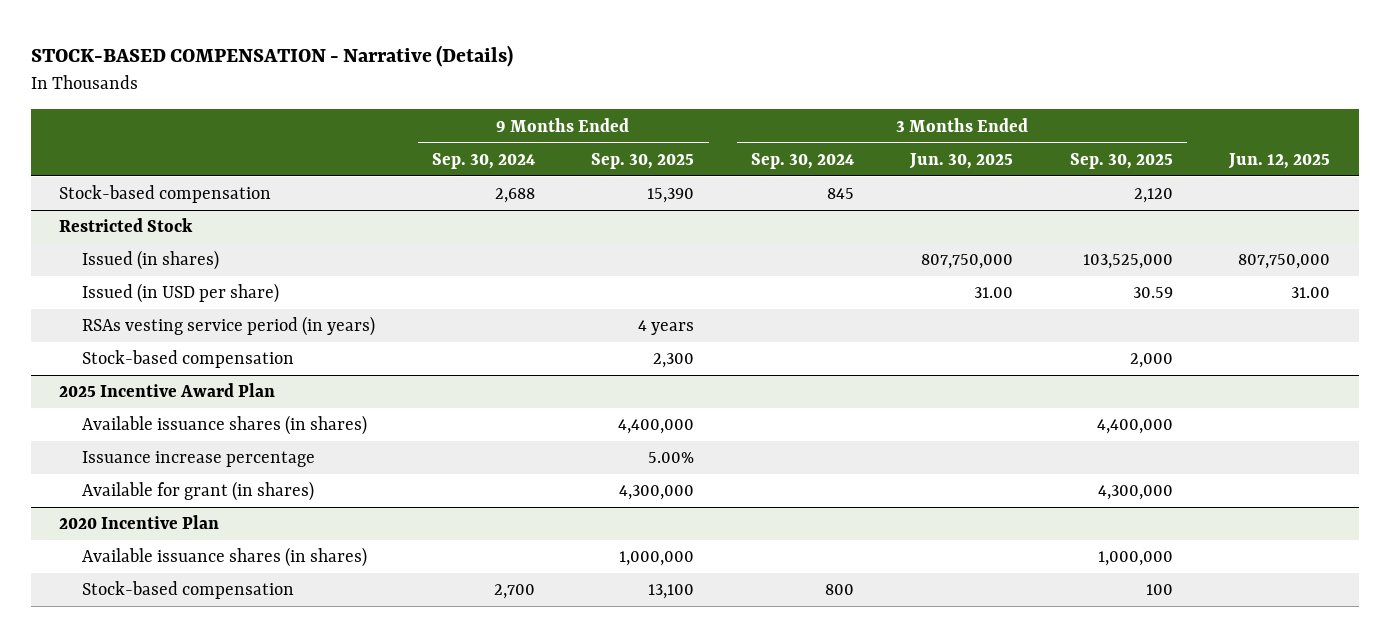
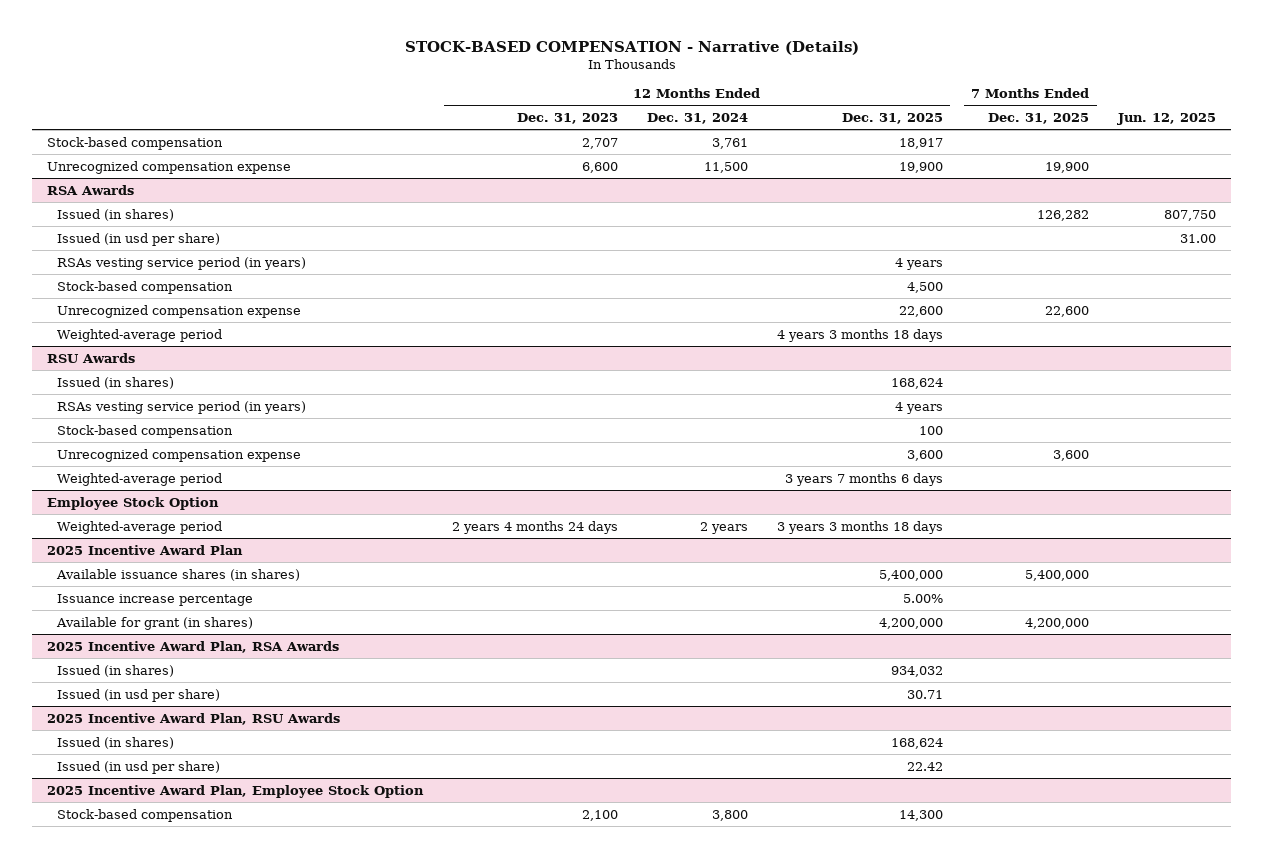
- | 9 Months Ended Sep. 30, 2024 | 9 Months Ended Sep. 30, 2025 | 3 Months Ended Sep. 30, 2024 | 3 Months Ended Jun. 30, 2025 | 3 Months Ended Sep. 30, 2025 | Jun. 12, 2025
+ | 12 Months Ended Dec. 31, 2023 | 12 Months Ended Dec. 31, 2024 | 12 Months Ended Dec. 31, 2025 | 7 Months Ended Dec. 31, 2025 | Jun. 12, 2025
- Restricted Stock
- Issued (in shares) | | | | 807,750,000 | 103,525,000 | 807,750,000
- Issued (in USD per share) | | | | 31.00 | 30.59 | 31.00
+ Unrecognized compensation expense | 6,600 | 11,500 | 19,900 | 19,900 |
+ RSA Awards
+ Issued (in shares) | | | | 126,282 | 807,750
+ Issued (in usd per share) | | | | | 31.00
+ Unrecognized compensation expense | | | 22,600 | 22,600 |
+ Weighted-average period | | | 4 years 3 months 18 days | |
+ RSU Awards
+ Issued (in shares) | | | 168,624 | |
+ RSAs vesting service period (in years) | | | 4 years | |
+ Stock-based compensation | | | 100 | |
+ Unrecognized compensation expense | | | 3,600 | 3,600 |
+ Weighted-average period | | | 3 years 7 months 6 days | |
+ Employee Stock Option
+ Weighted-average period | 2 years 4 months 24 days | 2 years | 3 years 3 months 18 days | |
- 2020 Incentive Plan
- Available issuance shares (in shares) | | 1,000,000 | | | 1,000,000 |
- Stock-based compensation | 2,700 | 13,100 | 800 | | 100 |
+ 2025 Incentive Award Plan, RSA Awards
+ Issued (in shares) | | | 934,032 | |
+ Issued (in usd per share) | | | 30.71 | |
+ 2025 Incentive Award Plan, RSU Awards
+ Issued (in shares) | | | 168,624 | |
+ Issued (in usd per share) | | | 22.42 | |
+ 2025 Incentive Award Plan, Employee Stock Option
+ Stock-based compensation | 2,100 | 3,800 | 14,300 | |

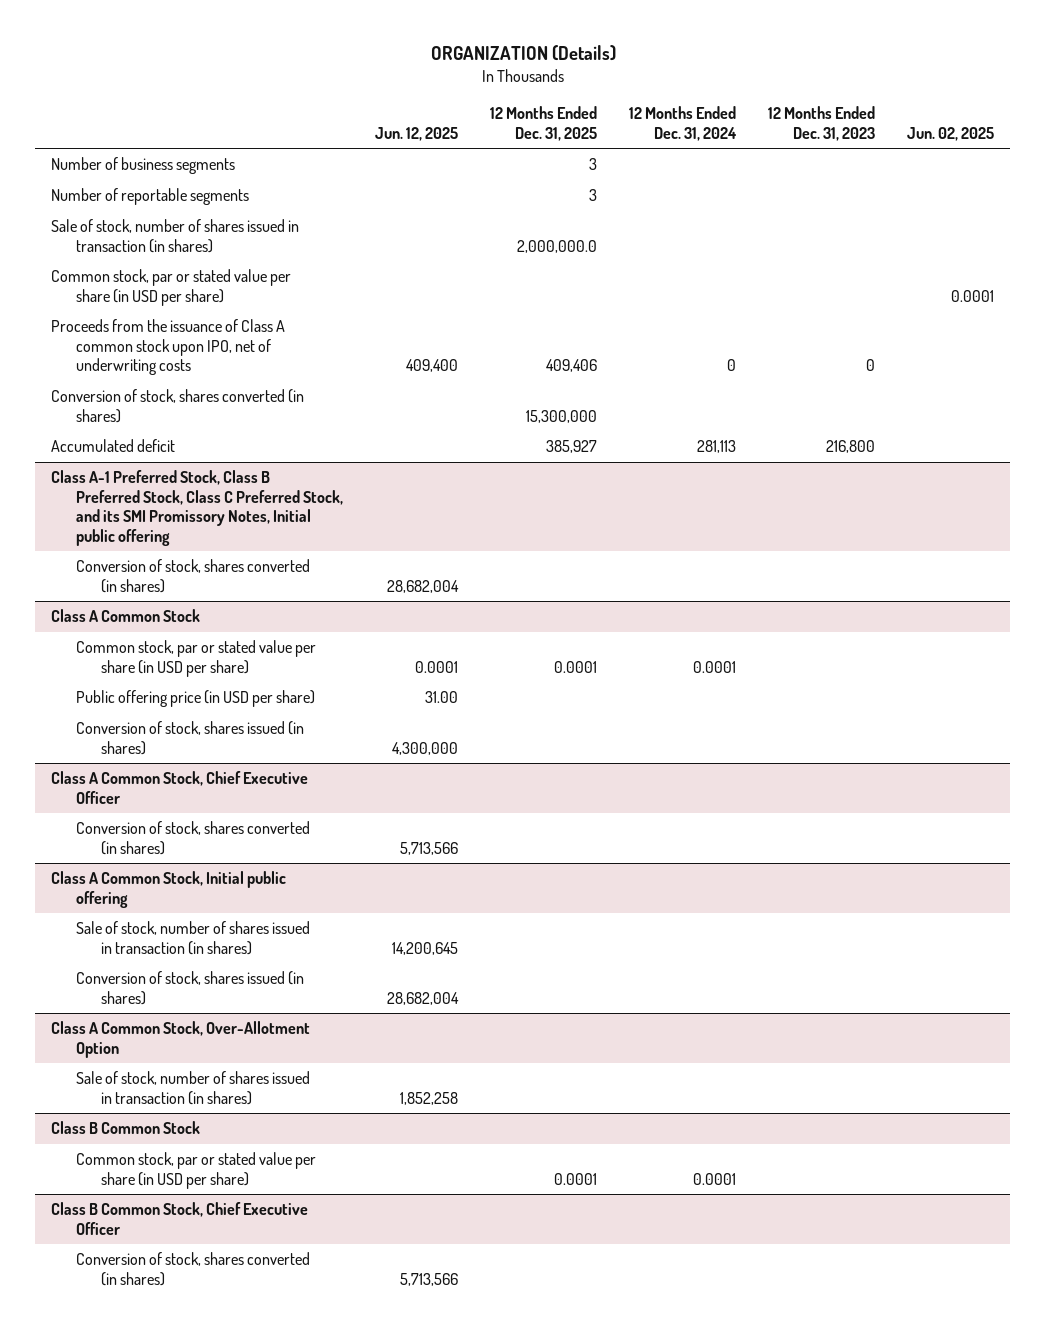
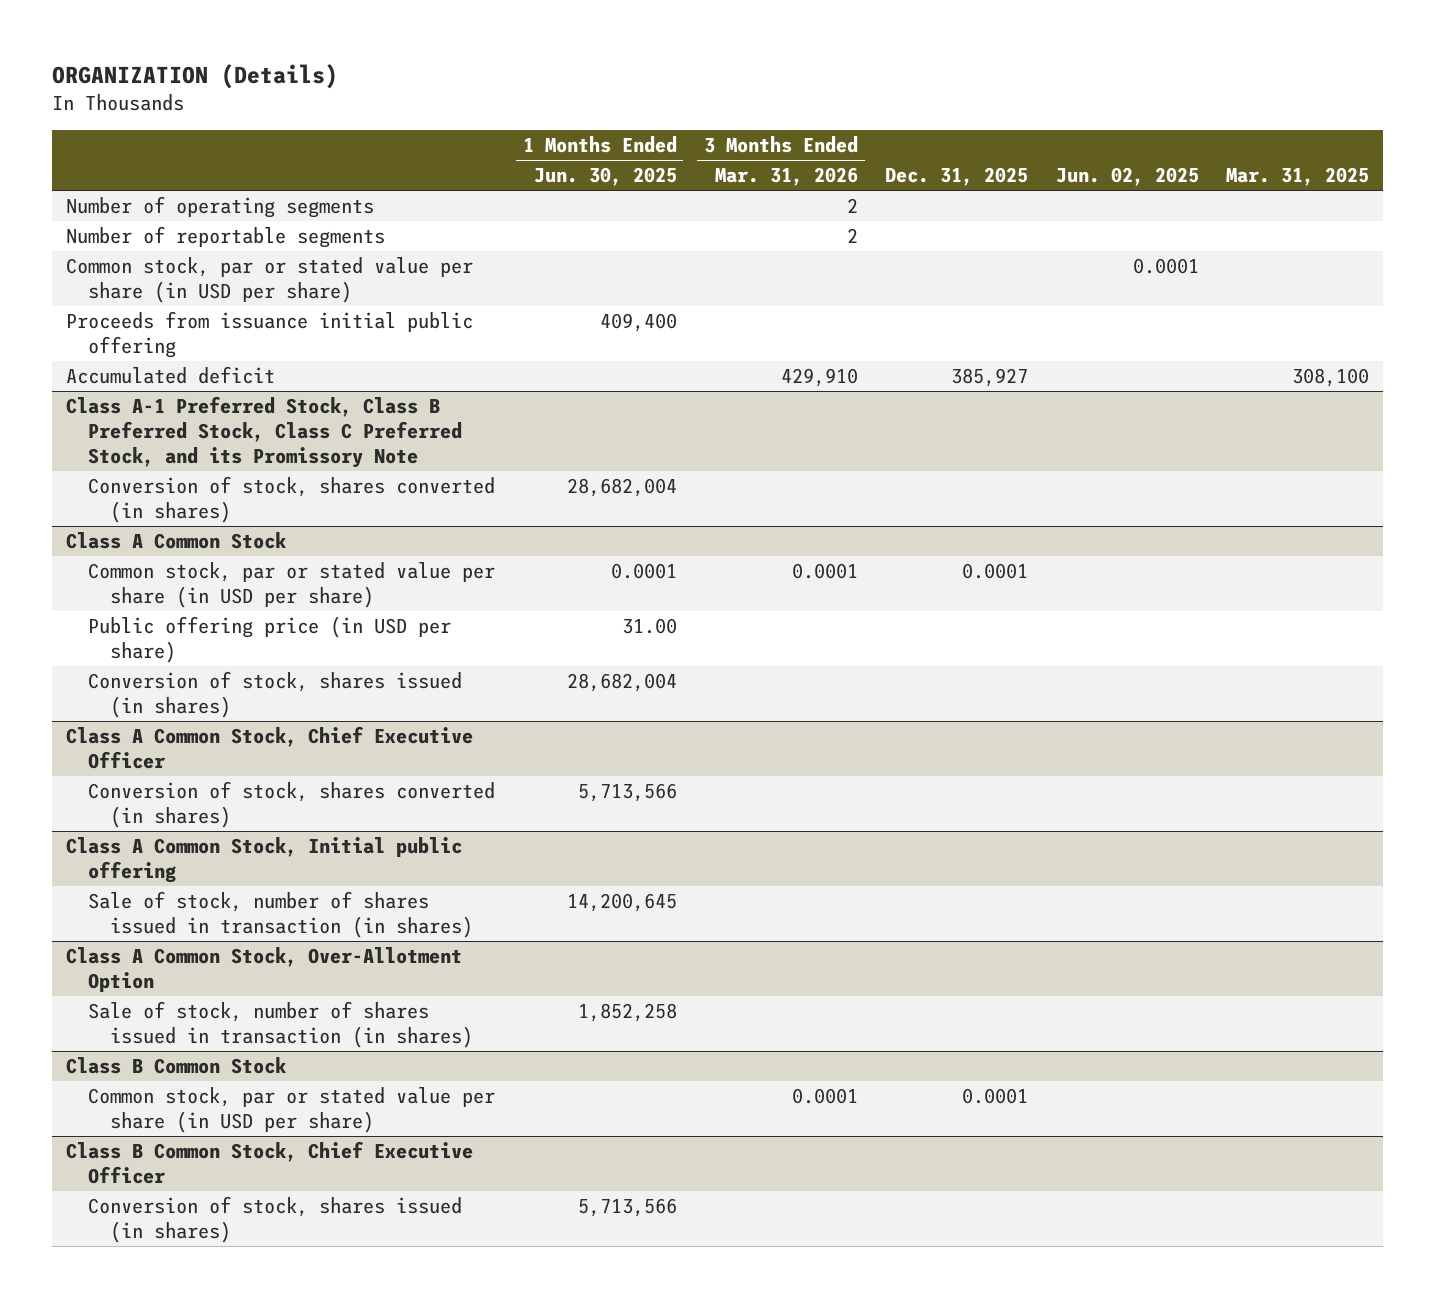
- | Jun. 12, 2025 | 12 Months Ended Dec. 31, 2025 | 12 Months Ended Dec. 31, 2024 | 12 Months Ended Dec. 31, 2023 | Jun. 02, 2025
+ | 1 Months Ended Jun. 30, 2025 | 3 Months Ended Mar. 31, 2026 | Dec. 31, 2025 | Jun. 02, 2025 | Mar. 31, 2025
- Number of business segments | | 3 | | |
+ Number of operating segments | | 2 | | |
- Sale of stock, number of shares issued in transaction (in shares) | | 2,000,000.0 | | |
- Proceeds from the issuance of Class A common stock upon IPO, net of underwriting costs | 409,400 | 409,406 | 0 | 0 |
- Conversion of stock, shares converted (in shares) | | 15,300,000 | | |
+ Proceeds from issuance initial public offering | 409,400 | | | |
- Class A-1 Preferred Stock, Class B Preferred Stock, Class C Preferred Stock, and its SMI Promissory Notes, Initial public offering
+ Class A-1 Preferred Stock, Class B Preferred Stock, Class C Preferred Stock, and its Promissory Note
@ Class A Common Stock, Initial public offering
- Conversion of stock, shares issued (in shares) | 28,682,004 | | | |
@ Class B Common Stock, Chief Executive Officer
- Conversion of stock, shares converted (in shares) | 5,713,566 | | | |
+ Conversion of stock, shares issued (in shares) | 5,713,566 | | | |

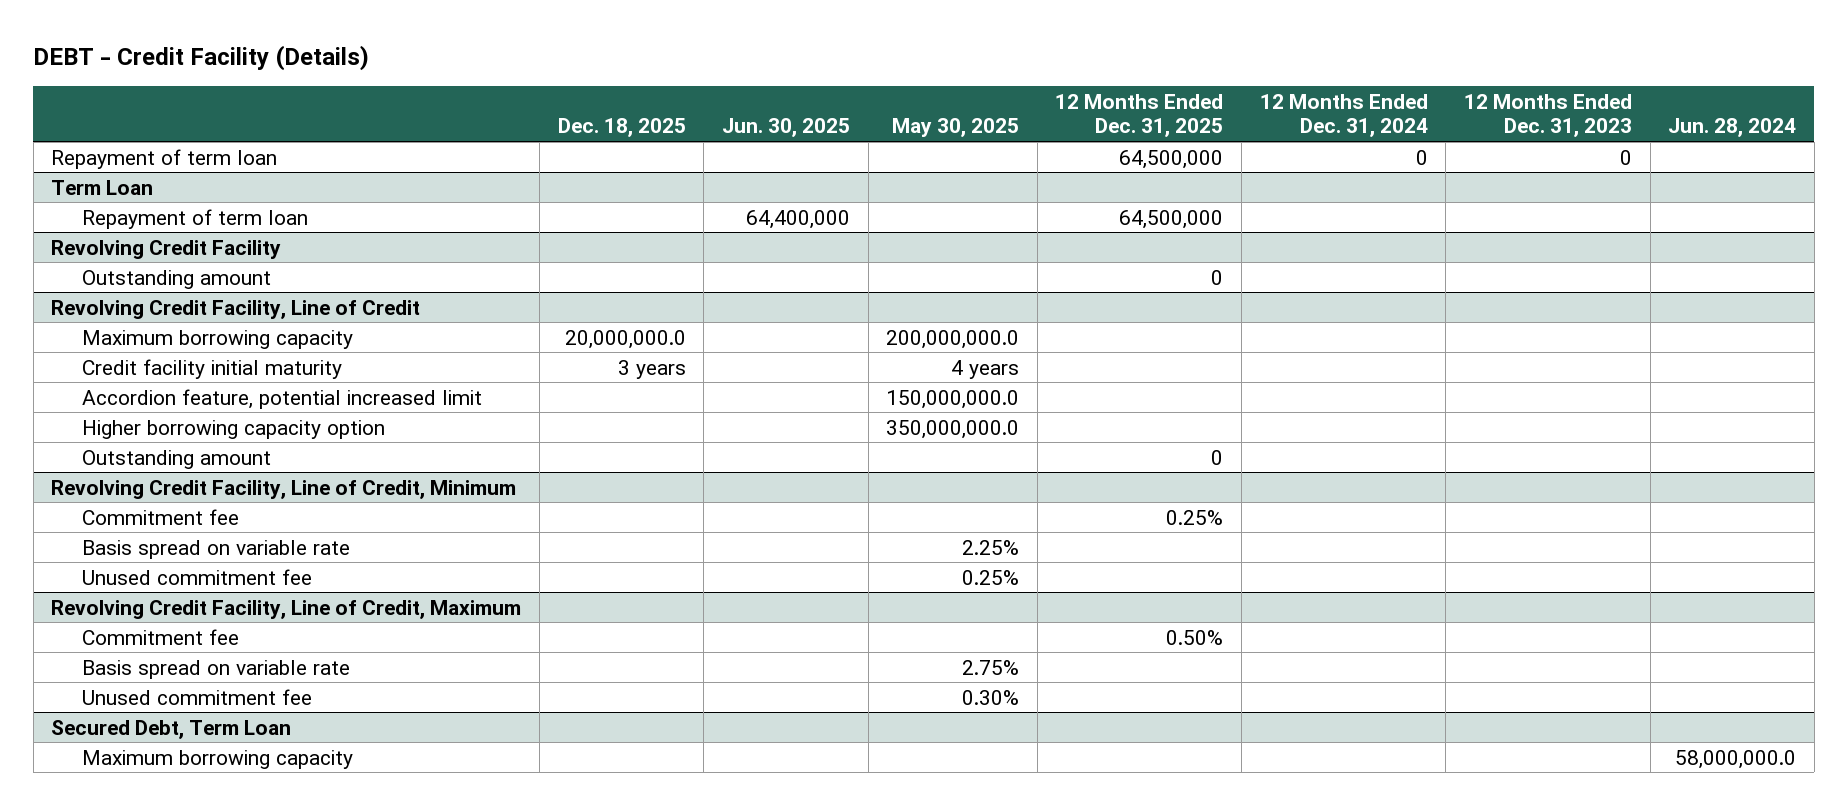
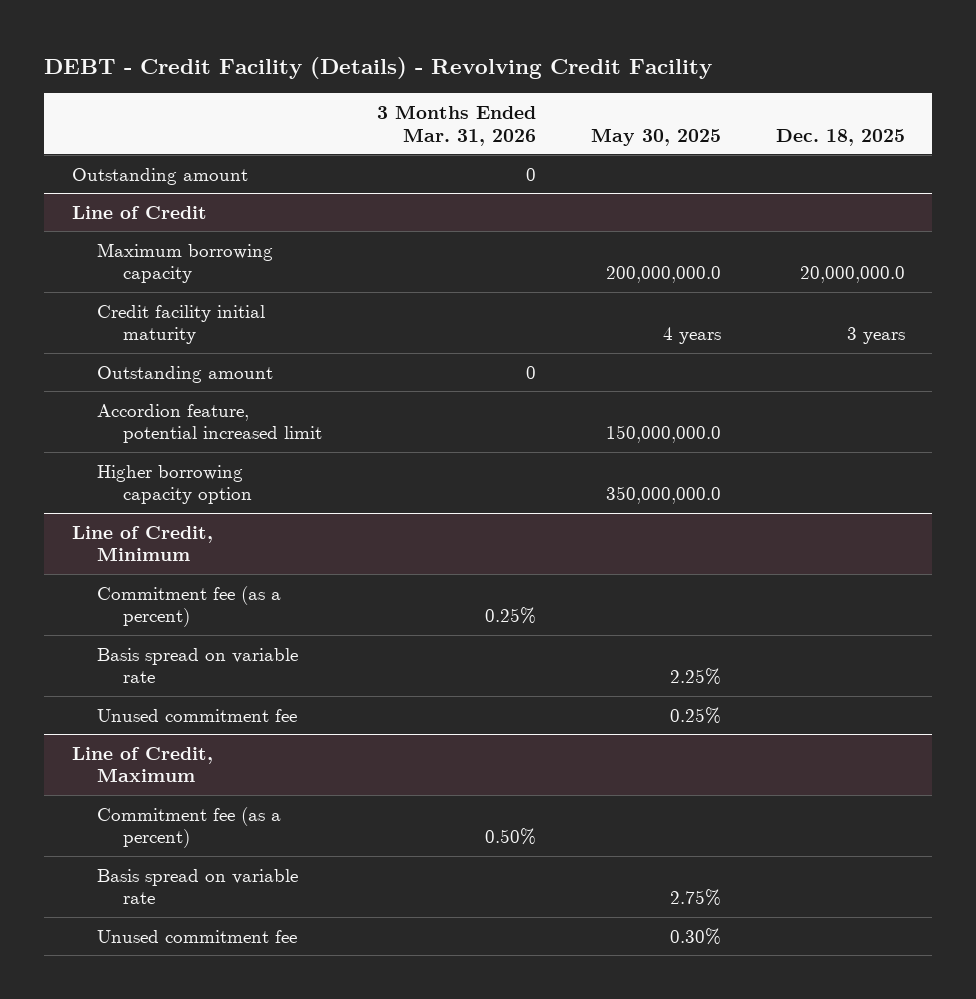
- DEBT - Credit Facility (Details)
+ DEBT - Credit Facility (Details) - Revolving Credit Facility
- | Dec. 18, 2025 | Jun. 30, 2025 | May 30, 2025 | 12 Months Ended Dec. 31, 2025 | 12 Months Ended Dec. 31, 2024 | 12 Months Ended Dec. 31, 2023 | Jun. 28, 2024
+ | 3 Months Ended Mar. 31, 2026 | May 30, 2025 | Dec. 18, 2025
- Repayment of term loan | | | | 64,500,000 | 0 | 0 |
- Term Loan
- Repayment of term loan | | 64,400,000 | | 64,500,000 | | |
- Revolving Credit Facility
+ Outstanding amount | 0 | |
+ Line of Credit
+ Maximum borrowing capacity | | 200,000,000.0 | 20,000,000.0
+ Credit facility initial maturity | | 4 years | 3 years
- Revolving Credit Facility, Line of Credit
- Maximum borrowing capacity | 20,000,000.0 | | 200,000,000.0 | | | |
- Credit facility initial maturity | 3 years | | 4 years | | | |
- Accordion feature, potential increased limit | | | 150,000,000.0 | | | |
- Higher borrowing capacity option | | | 350,000,000.0 | | | |
- Outstanding amount | | | | 0 | | |
- Revolving Credit Facility, Line of Credit, Minimum
- Commitment fee | | | | 0.25% | | |
+ Accordion feature, potential increased limit | | 150,000,000.0 |
+ Higher borrowing capacity option | | 350,000,000.0 |
+ Line of Credit, Minimum
+ Commitment fee (as a percent) | 0.25% | |
- Revolving Credit Facility, Line of Credit, Maximum
- Commitment fee | | | | 0.50% | | |
+ Line of Credit, Maximum
+ Commitment fee (as a percent) | 0.50% | |
- Secured Debt, Term Loan
- Maximum borrowing capacity | | | | | | | 58,000,000.0

